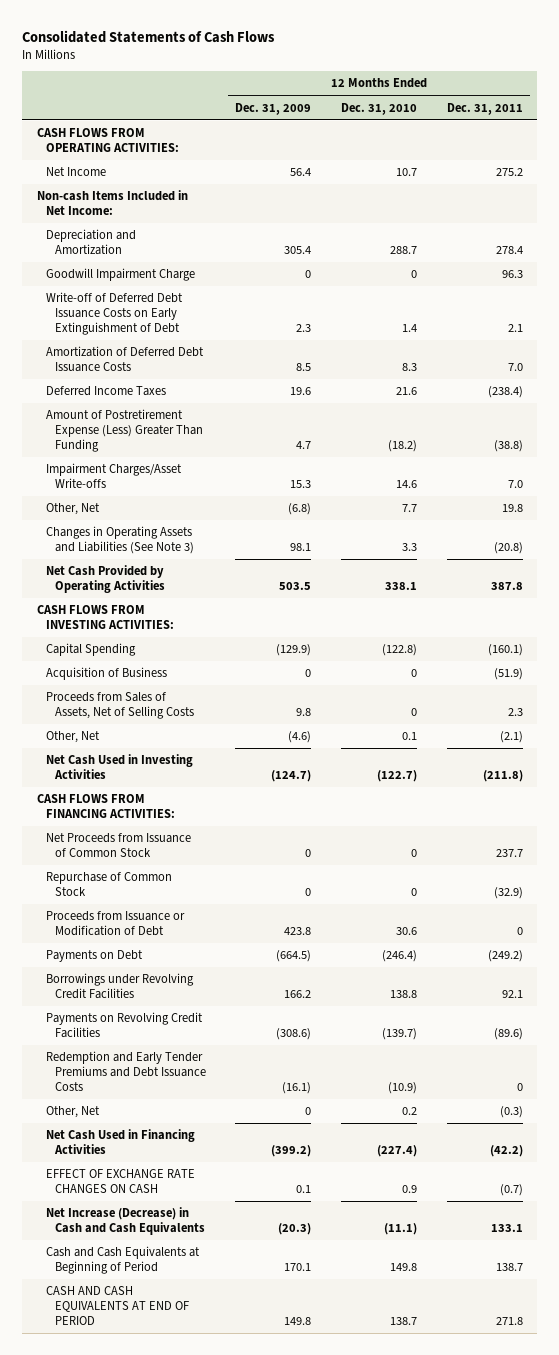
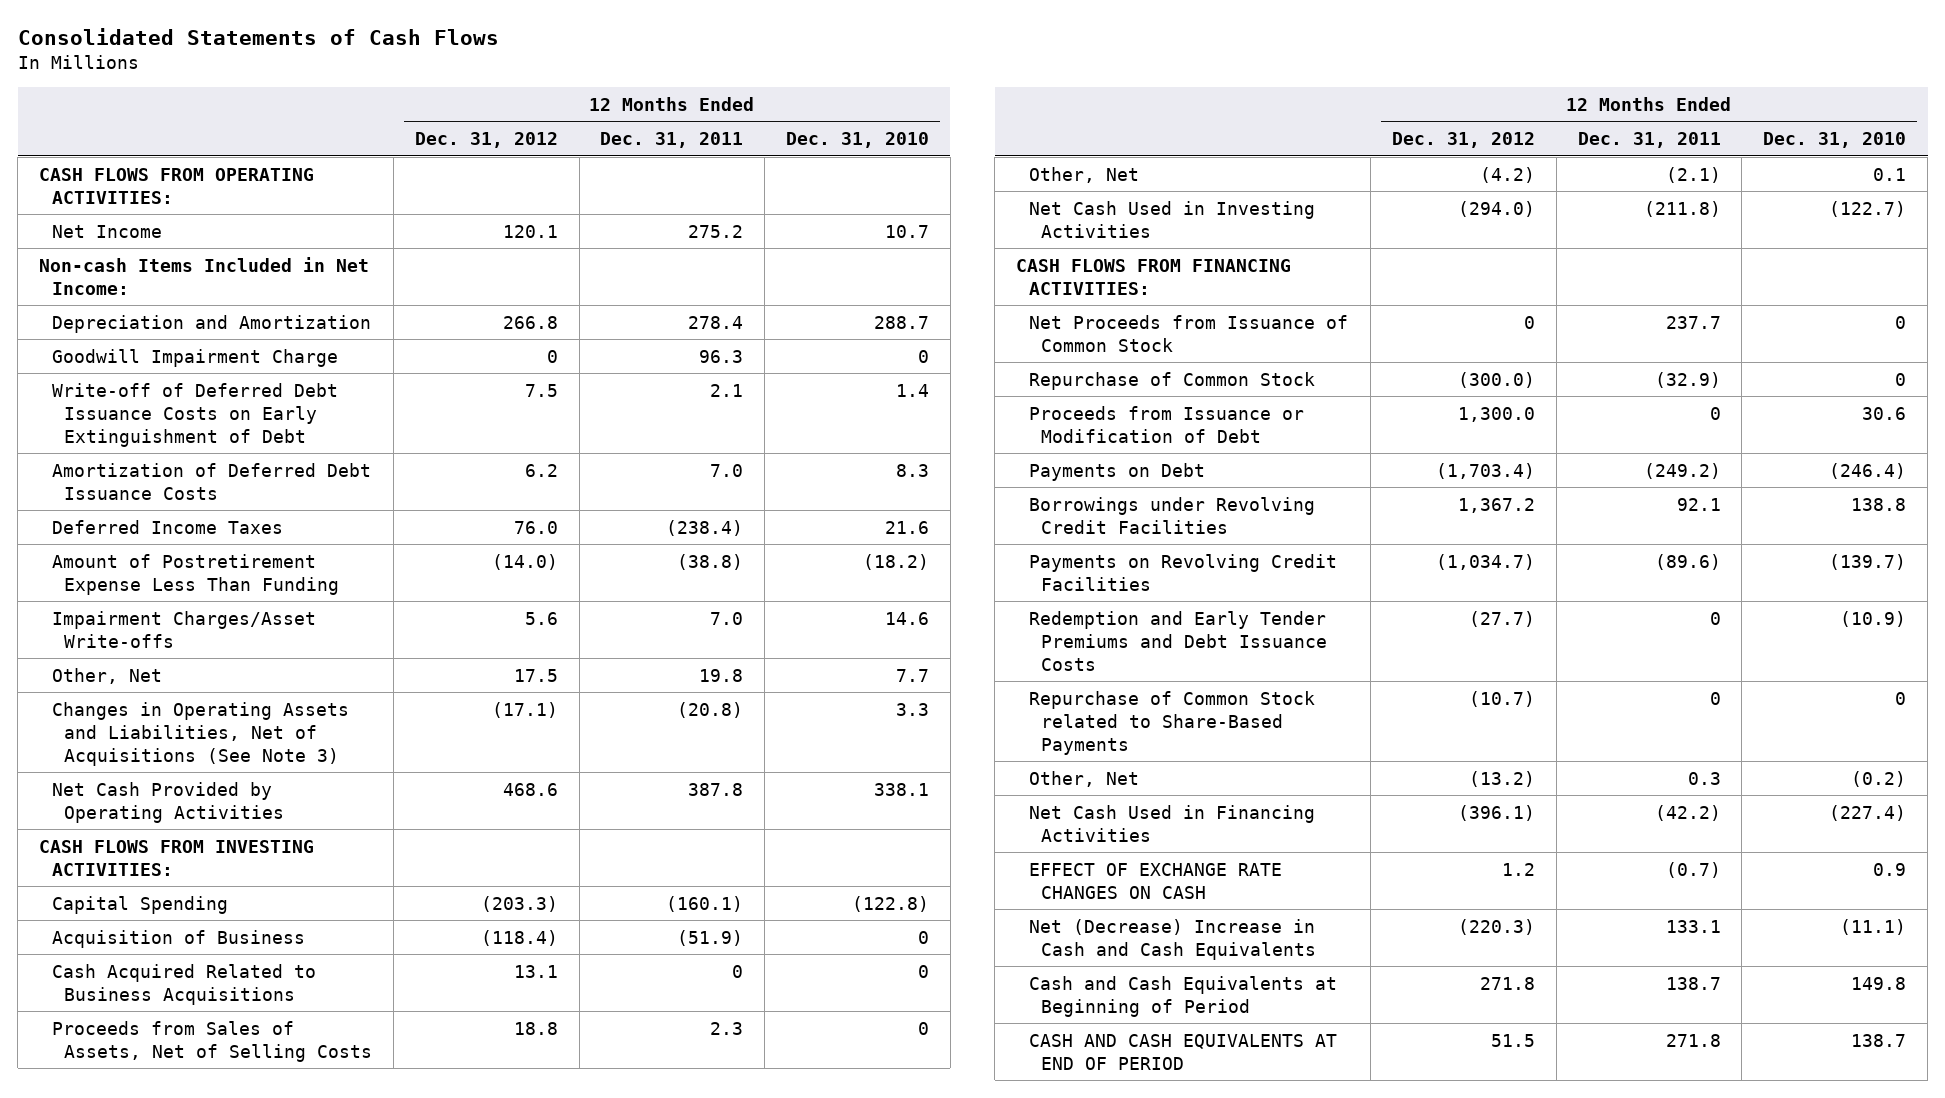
- | 12 Months Ended Dec. 31, 2009 | 12 Months Ended Dec. 31, 2010 | 12 Months Ended Dec. 31, 2011
+ | 12 Months Ended Dec. 31, 2012 | 12 Months Ended Dec. 31, 2011 | 12 Months Ended Dec. 31, 2010
- Amount of Postretirement Expense (Less) Greater Than Funding | 4.7 | (18.2) | (38.8)
+ Amount of Postretirement Expense Less Than Funding | (14.0) | (38.8) | (18.2)
- Changes in Operating Assets and Liabilities (See Note 3) | 98.1 | 3.3 | (20.8)
+ Changes in Operating Assets and Liabilities, Net of Acquisitions (See Note 3) | (17.1) | (20.8) | 3.3
+ Cash Acquired Related to Business Acquisitions | 13.1 | 0 | 0
- Other, Net | 0 | 0.2 | (0.3)
+ Repurchase of Common Stock related to Share-Based Payments | (10.7) | 0 | 0
+ Other, Net | (13.2) | 0.3 | (0.2)
- Net Increase (Decrease) in Cash and Cash Equivalents | (20.3) | (11.1) | 133.1
+ Net (Decrease) Increase in Cash and Cash Equivalents | (220.3) | 133.1 | (11.1)

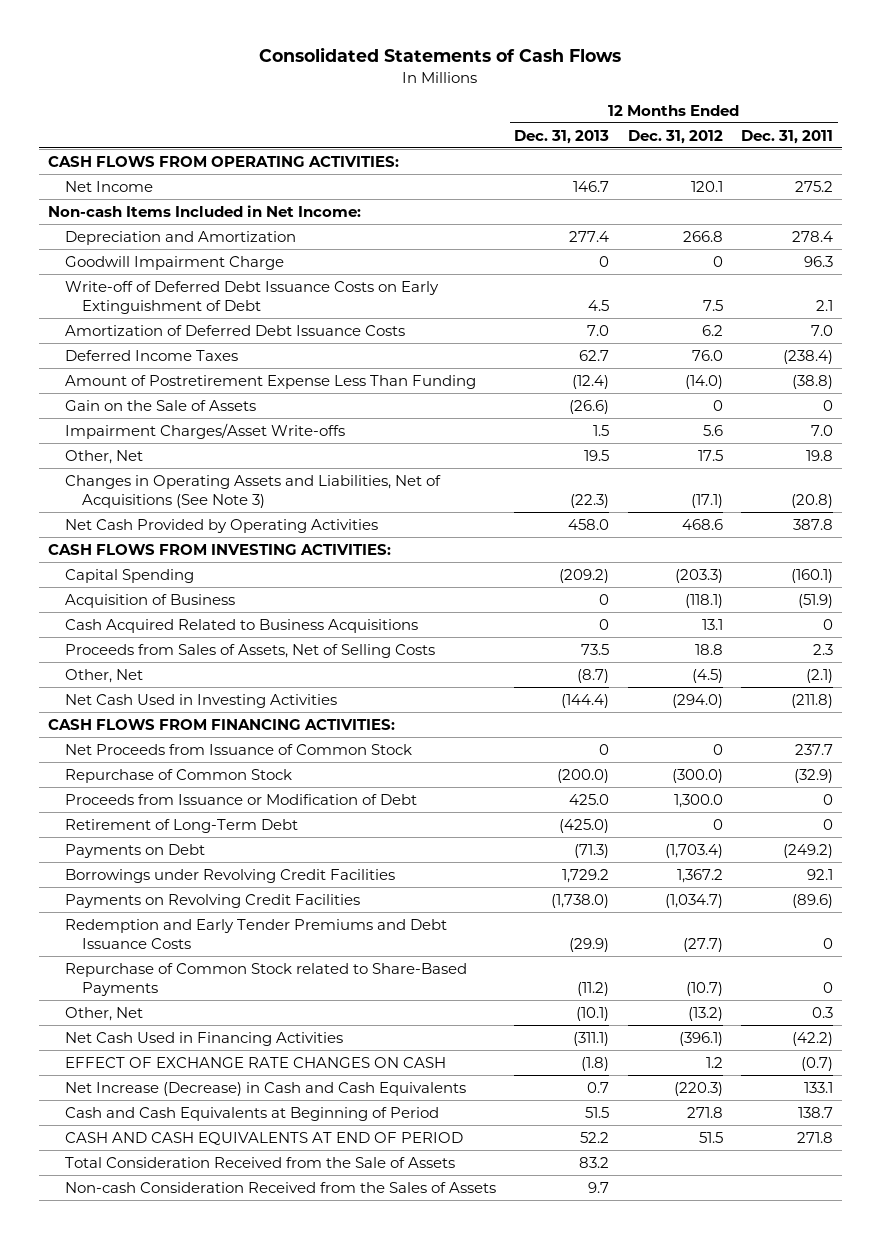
- | 12 Months Ended Dec. 31, 2012 | 12 Months Ended Dec. 31, 2011 | 12 Months Ended Dec. 31, 2010
+ | 12 Months Ended Dec. 31, 2013 | 12 Months Ended Dec. 31, 2012 | 12 Months Ended Dec. 31, 2011
+ Gain on the Sale of Assets | (26.6) | 0 | 0
- Acquisition of Business | (118.4) | (51.9) | 0
+ Acquisition of Business | 0 | (118.1) | (51.9)
- Other, Net | (4.2) | (2.1) | 0.1
+ Other, Net | (8.7) | (4.5) | (2.1)
+ Retirement of Long-Term Debt | (425.0) | 0 | 0
- Net (Decrease) Increase in Cash and Cash Equivalents | (220.3) | 133.1 | (11.1)
+ Net Increase (Decrease) in Cash and Cash Equivalents | 0.7 | (220.3) | 133.1
+ Total Consideration Received from the Sale of Assets | 83.2 | |
+ Non-cash Consideration Received from the Sales of Assets | 9.7 | |

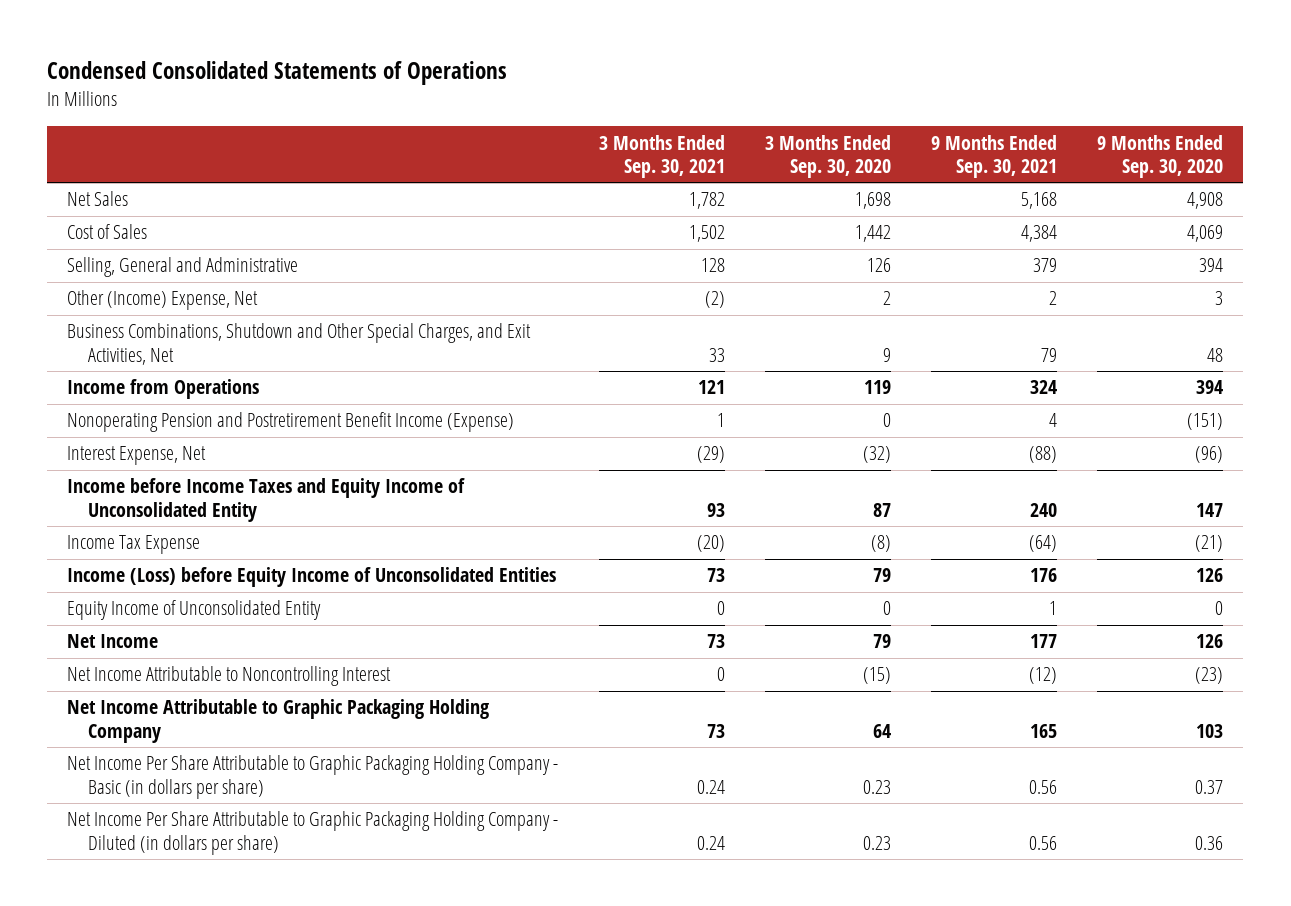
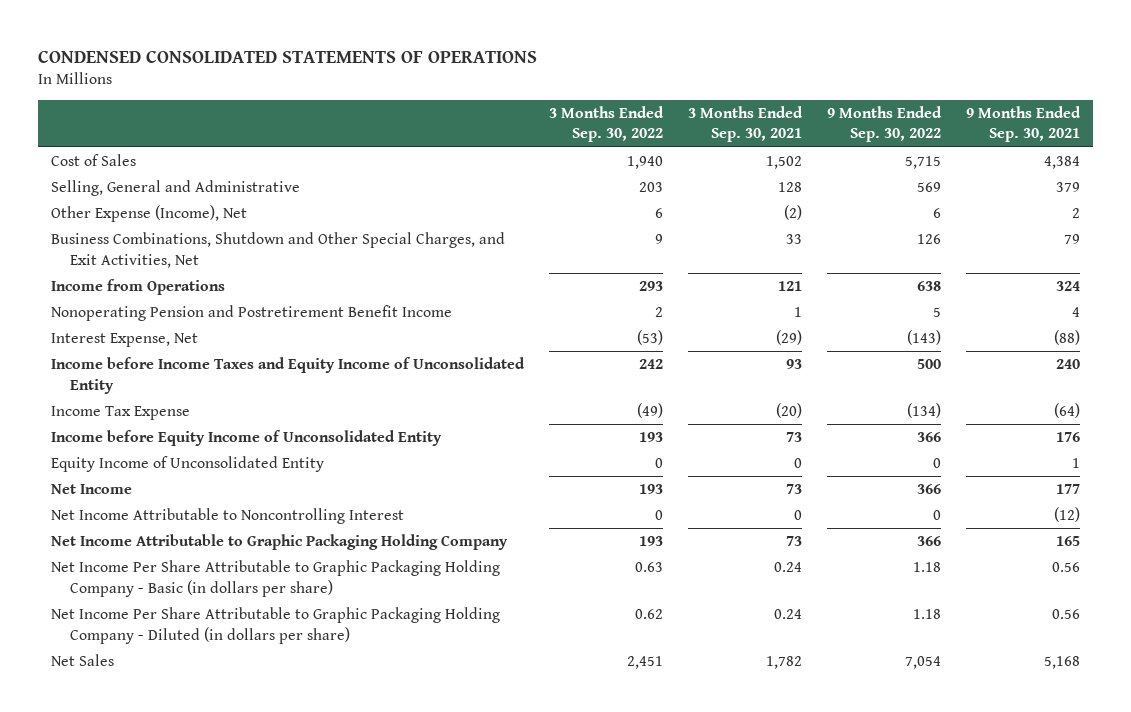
- Condensed Consolidated Statements of Operations
+ CONDENSED CONSOLIDATED STATEMENTS OF OPERATIONS
- | 3 Months Ended Sep. 30, 2021 | 3 Months Ended Sep. 30, 2020 | 9 Months Ended Sep. 30, 2021 | 9 Months Ended Sep. 30, 2020
+ | 3 Months Ended Sep. 30, 2022 | 3 Months Ended Sep. 30, 2021 | 9 Months Ended Sep. 30, 2022 | 9 Months Ended Sep. 30, 2021
- Other (Income) Expense, Net | (2) | 2 | 2 | 3
+ Other Expense (Income), Net | 6 | (2) | 6 | 2
- Nonoperating Pension and Postretirement Benefit Income (Expense) | 1 | 0 | 4 | (151)
+ Nonoperating Pension and Postretirement Benefit Income | 2 | 1 | 5 | 4
- Income (Loss) before Equity Income of Unconsolidated Entities | 73 | 79 | 176 | 126
+ Income before Equity Income of Unconsolidated Entity | 193 | 73 | 366 | 176
moved down: Net Sales | 2,451 | 1,782 | 7,054 | 5,168

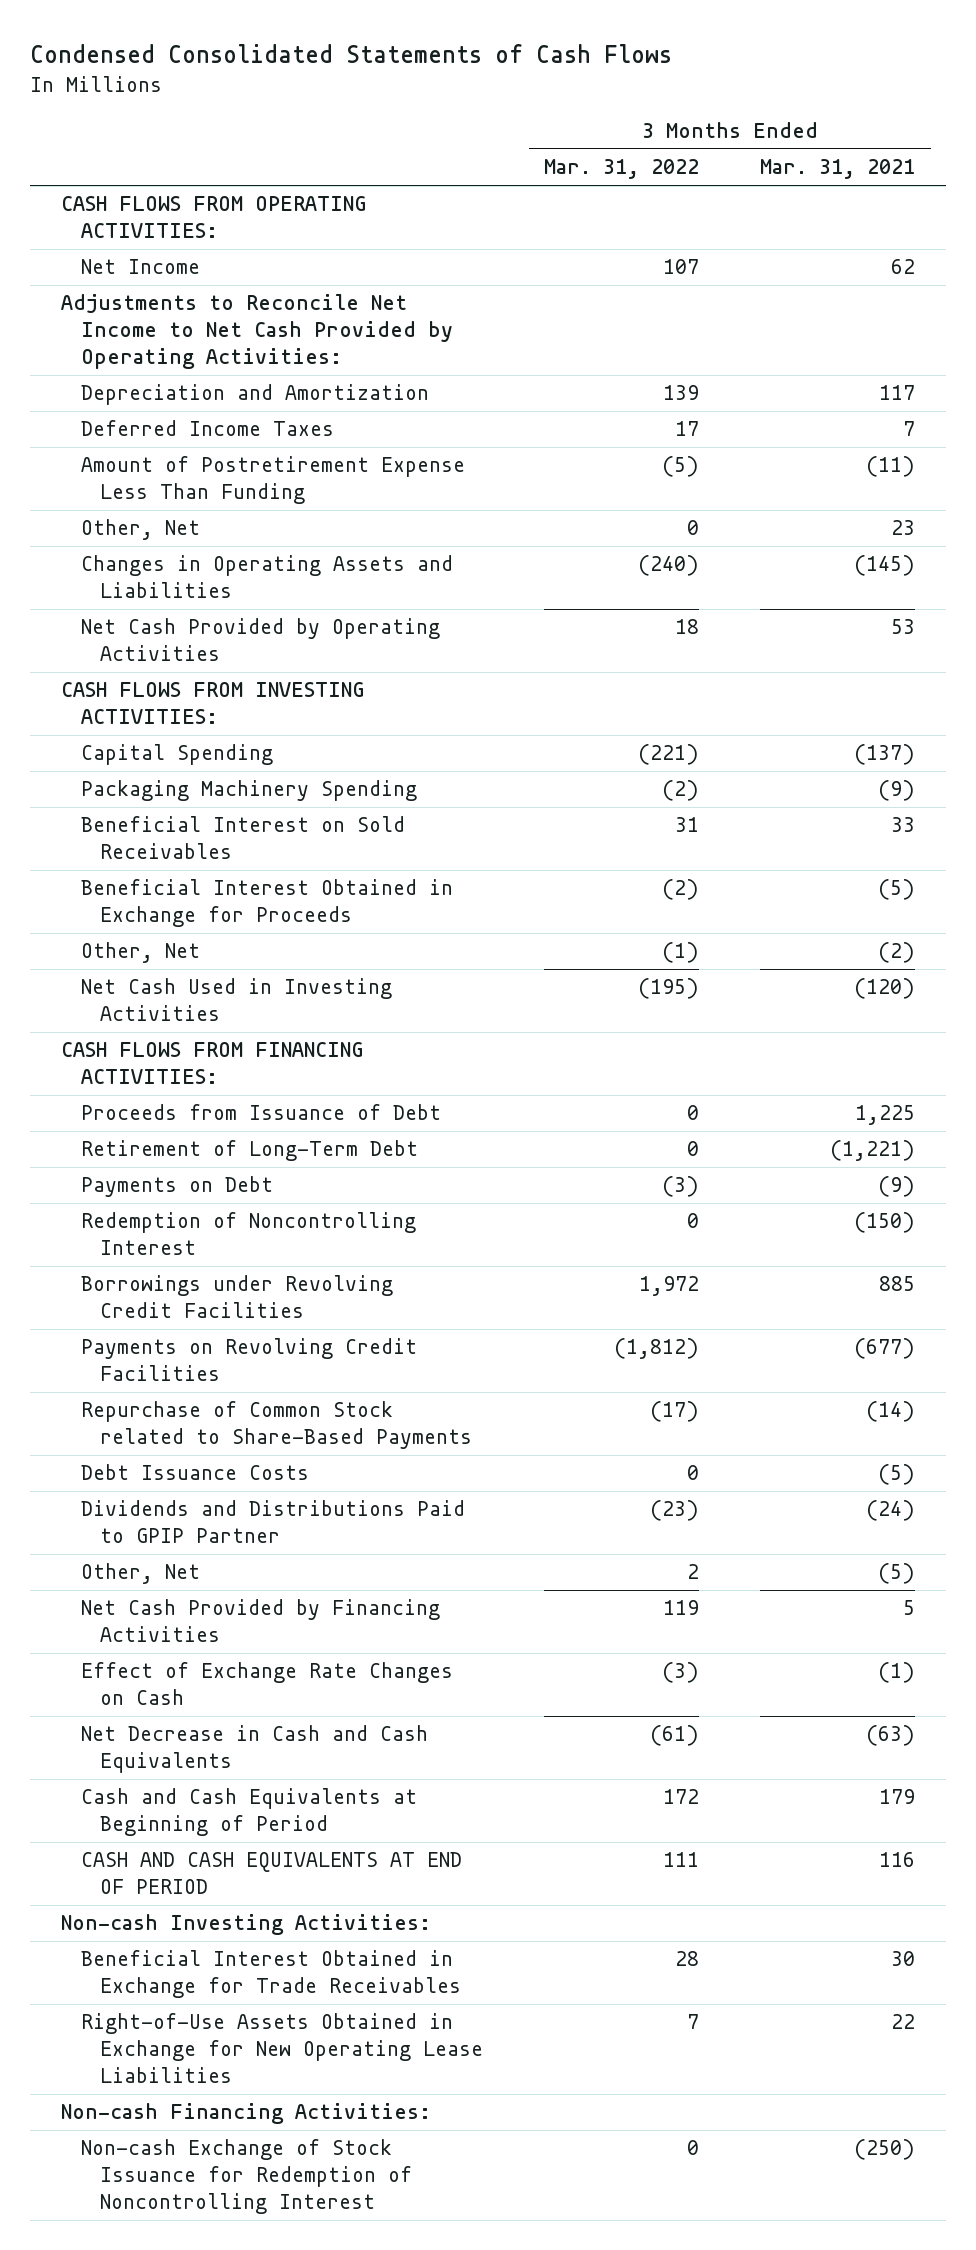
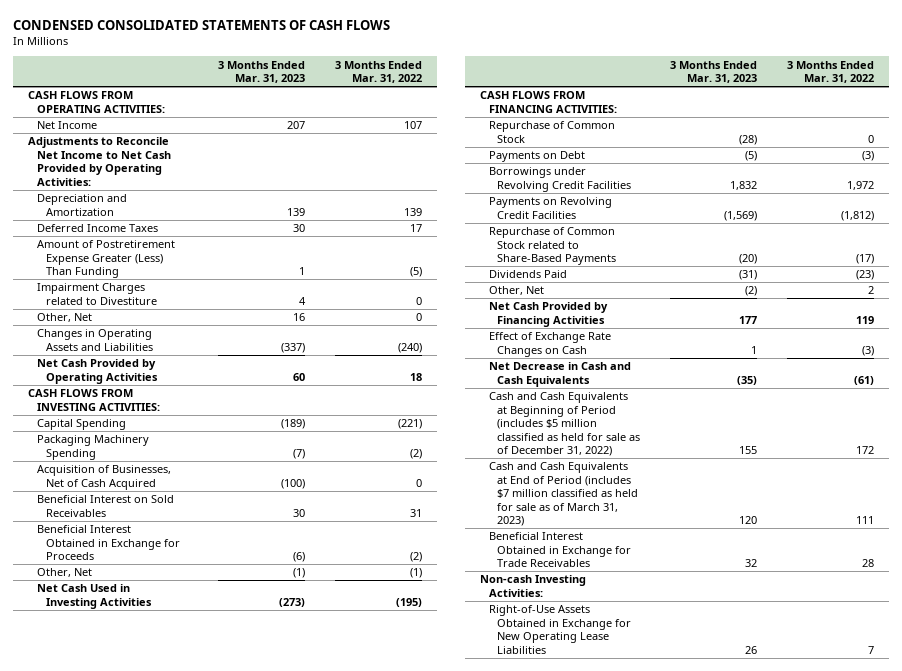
- Condensed Consolidated Statements of Cash Flows
+ CONDENSED CONSOLIDATED STATEMENTS OF CASH FLOWS
- | 3 Months Ended Mar. 31, 2022 | 3 Months Ended Mar. 31, 2021
+ | 3 Months Ended Mar. 31, 2023 | 3 Months Ended Mar. 31, 2022
- Amount of Postretirement Expense Less Than Funding | (5) | (11)
+ Amount of Postretirement Expense Greater (Less) Than Funding | 1 | (5)
+ Impairment Charges related to Divestiture | 4 | 0
+ Acquisition of Businesses, Net of Cash Acquired | (100) | 0
- Proceeds from Issuance of Debt | 0 | 1,225
- Retirement of Long-Term Debt | 0 | (1,221)
+ Repurchase of Common Stock | (28) | 0
- Redemption of Noncontrolling Interest | 0 | (150)
- Debt Issuance Costs | 0 | (5)
- Dividends and Distributions Paid to GPIP Partner | (23) | (24)
+ Dividends Paid | (31) | (23)
- Cash and Cash Equivalents at Beginning of Period | 172 | 179
- CASH AND CASH EQUIVALENTS AT END OF PERIOD | 111 | 116
+ Cash and Cash Equivalents at Beginning of Period (includes $5 million classified as held for sale as of December 31, 2022) | 155 | 172
+ Cash and Cash Equivalents at End of Period (includes $7 million classified as held for sale as of March 31, 2023) | 120 | 111
moved down: Non-cash Investing Activities:
- Non-cash Financing Activities:
- Non-cash Exchange of Stock Issuance for Redemption of Noncontrolling Interest | 0 | (250)

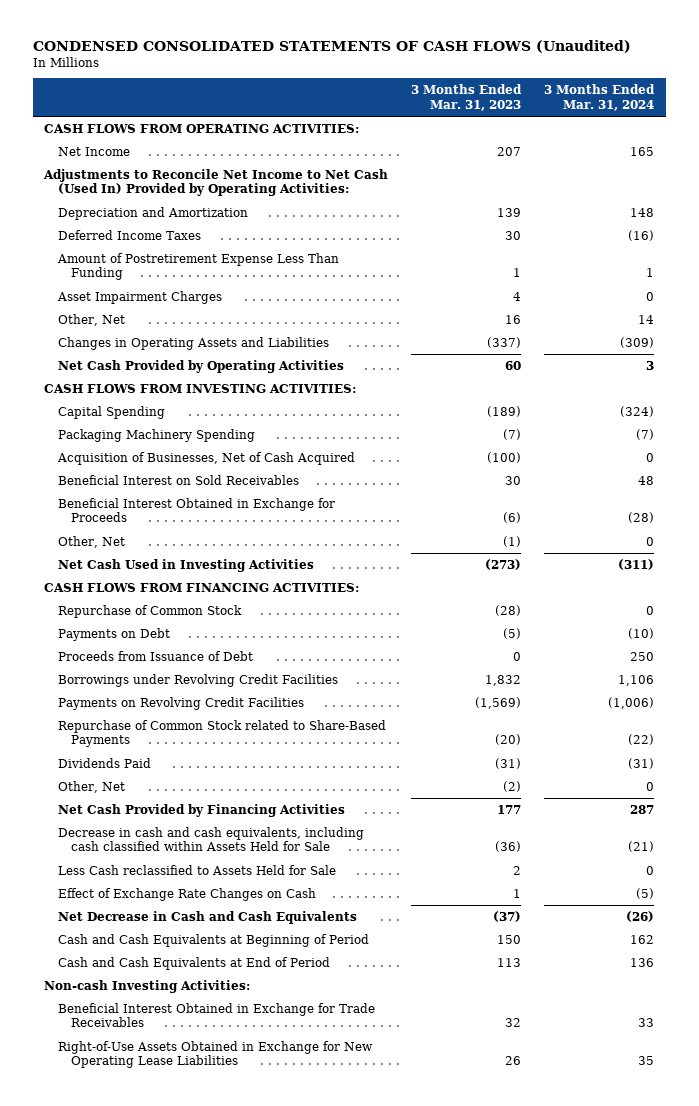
- CONDENSED CONSOLIDATED STATEMENTS OF CASH FLOWS
+ CONDENSED CONSOLIDATED STATEMENTS OF CASH FLOWS (Unaudited)
- | 3 Months Ended Mar. 31, 2023 | 3 Months Ended Mar. 31, 2022
+ | 3 Months Ended Mar. 31, 2023 | 3 Months Ended Mar. 31, 2024
- Adjustments to Reconcile Net Income to Net Cash Provided by Operating Activities:
+ Adjustments to Reconcile Net Income to Net Cash (Used In) Provided by Operating Activities:
- Amount of Postretirement Expense Greater (Less) Than Funding | 1 | (5)
- Impairment Charges related to Divestiture | 4 | 0
+ Amount of Postretirement Expense Less Than Funding | 1 | 1
+ Asset Impairment Charges | 4 | 0
+ Proceeds from Issuance of Debt | 0 | 250
+ Decrease in cash and cash equivalents, including cash classified within Assets Held for Sale | (36) | (21)
+ Less Cash reclassified to Assets Held for Sale | 2 | 0
- Net Decrease in Cash and Cash Equivalents | (35) | (61)
- Cash and Cash Equivalents at Beginning of Period (includes $5 million classified as held for sale as of December 31, 2022) | 155 | 172
- Cash and Cash Equivalents at End of Period (includes $7 million classified as held for sale as of March 31, 2023) | 120 | 111
+ Net Decrease in Cash and Cash Equivalents | (37) | (26)
+ Cash and Cash Equivalents at Beginning of Period | 150 | 162
+ Cash and Cash Equivalents at End of Period | 113 | 136
moved down: Beneficial Interest Obtained in Exchange for Trade Receivables | 32 | 33

